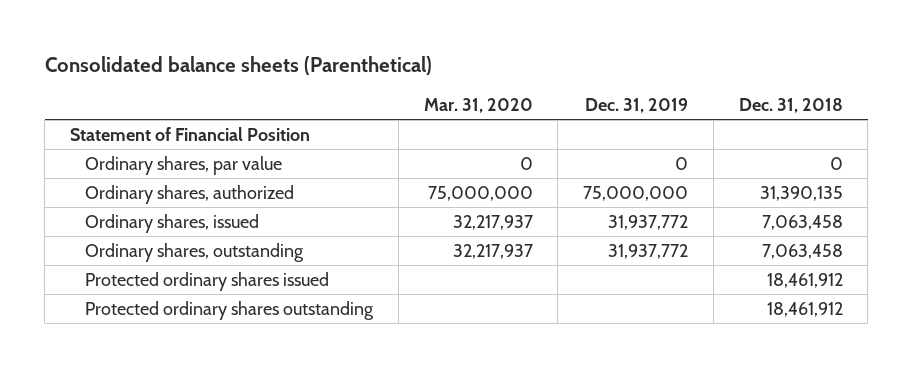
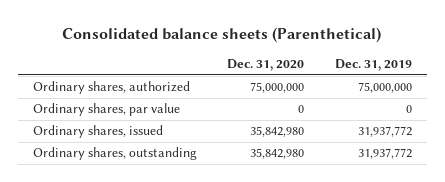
- | Mar. 31, 2020 | Dec. 31, 2019 | Dec. 31, 2018
+ | Dec. 31, 2020 | Dec. 31, 2019
- Statement of Financial Position
moved down: Ordinary shares, par value | 0 | 0
- Protected ordinary shares issued | | | 18,461,912
- Protected ordinary shares outstanding | | | 18,461,912

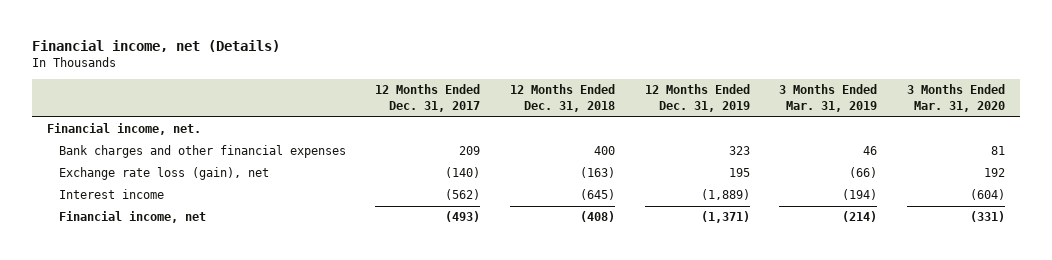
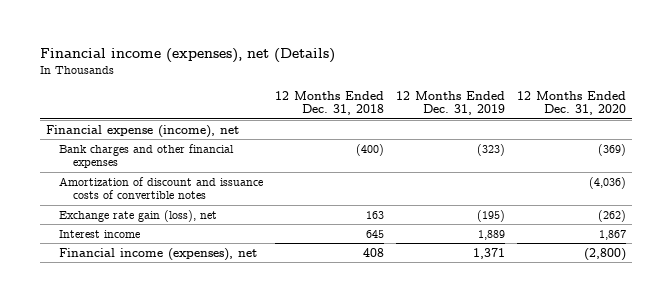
- Financial income, net (Details)
+ Financial income (expenses), net (Details)
- | 12 Months Ended Dec. 31, 2017 | 12 Months Ended Dec. 31, 2018 | 12 Months Ended Dec. 31, 2019 | 3 Months Ended Mar. 31, 2019 | 3 Months Ended Mar. 31, 2020
+ | 12 Months Ended Dec. 31, 2018 | 12 Months Ended Dec. 31, 2019 | 12 Months Ended Dec. 31, 2020
- Financial income, net.
- Bank charges and other financial expenses | 209 | 400 | 323 | 46 | 81
- Exchange rate loss (gain), net | (140) | (163) | 195 | (66) | 192
- Interest income | (562) | (645) | (1,889) | (194) | (604)
- Financial income, net | (493) | (408) | (1,371) | (214) | (331)
+ Financial expense (income), net
+ Bank charges and other financial expenses | (400) | (323) | (369)
+ Amortization of discount and issuance costs of convertible notes | | | (4,036)
+ Exchange rate gain (loss), net | 163 | (195) | (262)
+ Interest income | 645 | 1,889 | 1,867
+ Financial income (expenses), net | 408 | 1,371 | (2,800)

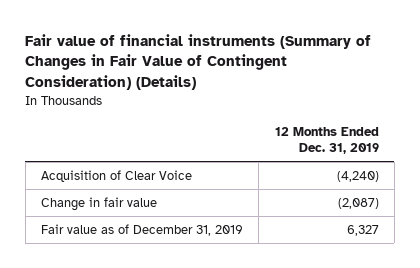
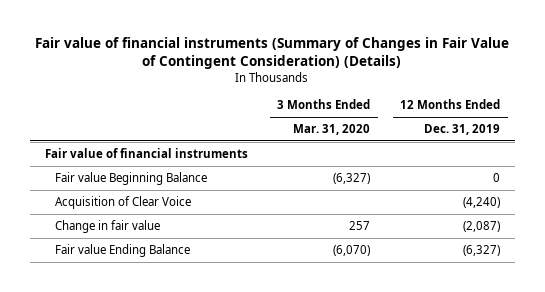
- | 12 Months Ended Dec. 31, 2019
+ | 3 Months Ended Mar. 31, 2020 | 12 Months Ended Dec. 31, 2019
+ Fair value of financial instruments
+ Fair value Beginning Balance | (6,327) | 0
- Fair value as of December 31, 2019 | 6,327
+ Fair value Ending Balance | (6,070) | (6,327)

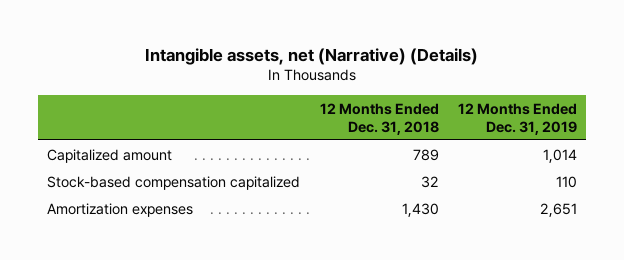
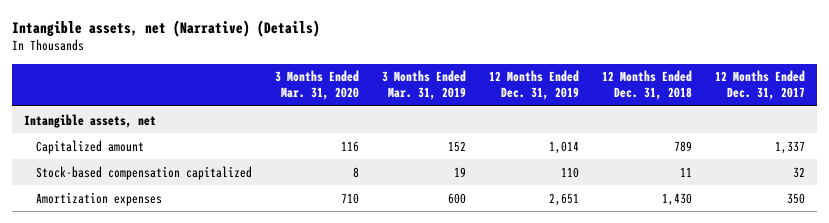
- | 12 Months Ended Dec. 31, 2018 | 12 Months Ended Dec. 31, 2019
+ | 3 Months Ended Mar. 31, 2020 | 3 Months Ended Mar. 31, 2019 | 12 Months Ended Dec. 31, 2019 | 12 Months Ended Dec. 31, 2018 | 12 Months Ended Dec. 31, 2017
+ Intangible assets, net
- Stock-based compensation capitalized | 32 | 110
+ Stock-based compensation capitalized | 8 | 19 | 110 | 11 | 32

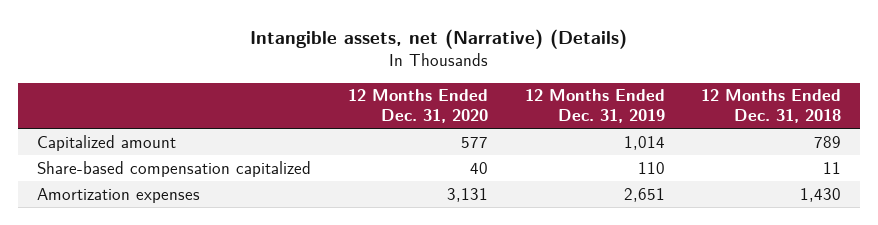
- | 3 Months Ended Mar. 31, 2020 | 3 Months Ended Mar. 31, 2019 | 12 Months Ended Dec. 31, 2019 | 12 Months Ended Dec. 31, 2018 | 12 Months Ended Dec. 31, 2017
+ | 12 Months Ended Dec. 31, 2020 | 12 Months Ended Dec. 31, 2019 | 12 Months Ended Dec. 31, 2018
- Intangible assets, net
- Stock-based compensation capitalized | 8 | 19 | 110 | 11 | 32
+ Share-based compensation capitalized | 40 | 110 | 11

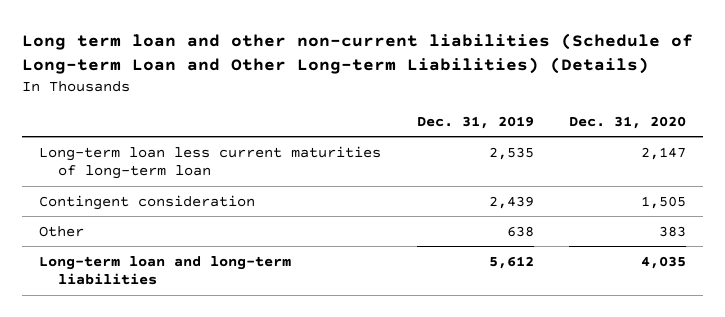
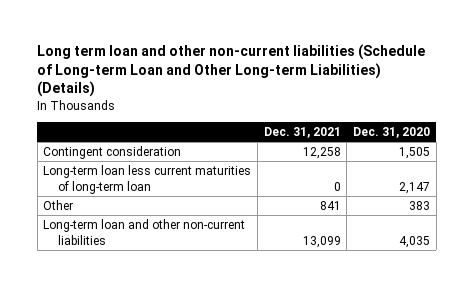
- | Dec. 31, 2019 | Dec. 31, 2020
+ | Dec. 31, 2021 | Dec. 31, 2020
moved down: Long-term loan less current maturities of long-term loan | 0 | 2,147
- Long-term loan and long-term liabilities | 5,612 | 4,035
+ Long-term loan and other non-current liabilities | 13,099 | 4,035

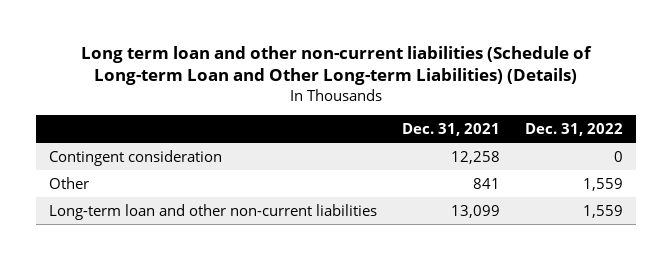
- | Dec. 31, 2021 | Dec. 31, 2020
+ | Dec. 31, 2021 | Dec. 31, 2022
- Long-term loan less current maturities of long-term loan | 0 | 2,147

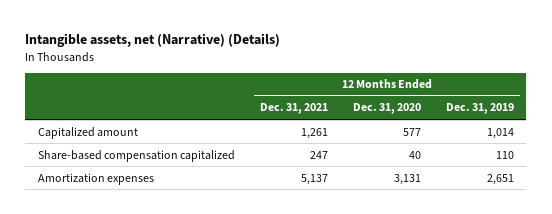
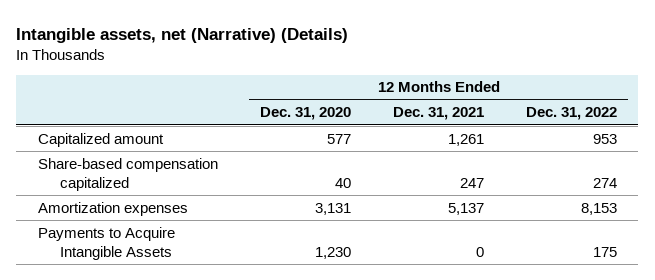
- | 12 Months Ended Dec. 31, 2021 | 12 Months Ended Dec. 31, 2020 | 12 Months Ended Dec. 31, 2019
+ | 12 Months Ended Dec. 31, 2020 | 12 Months Ended Dec. 31, 2021 | 12 Months Ended Dec. 31, 2022
+ Payments to Acquire Intangible Assets | 1,230 | 0 | 175

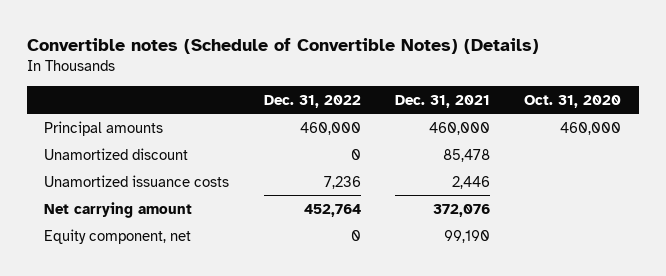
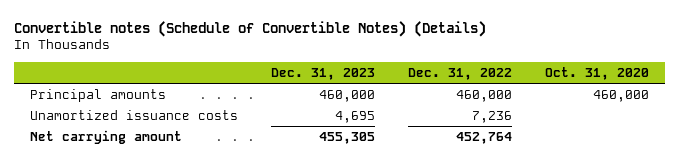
- | Dec. 31, 2022 | Dec. 31, 2021 | Oct. 31, 2020
+ | Dec. 31, 2023 | Dec. 31, 2022 | Oct. 31, 2020
- Unamortized discount | 0 | 85,478 |
- Equity component, net | 0 | 99,190 |

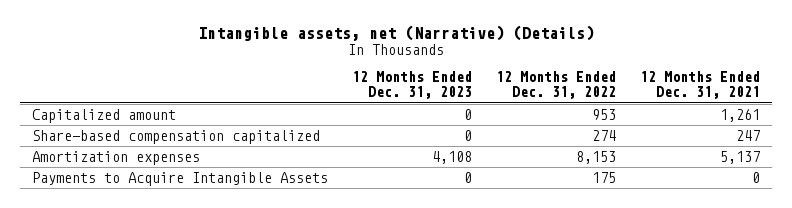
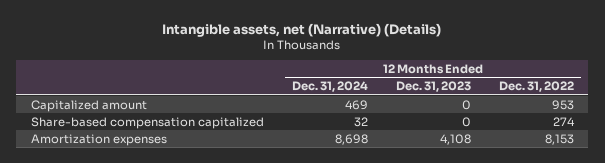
- | 12 Months Ended Dec. 31, 2023 | 12 Months Ended Dec. 31, 2022 | 12 Months Ended Dec. 31, 2021
+ | 12 Months Ended Dec. 31, 2024 | 12 Months Ended Dec. 31, 2023 | 12 Months Ended Dec. 31, 2022
- Payments to Acquire Intangible Assets | 0 | 175 | 0

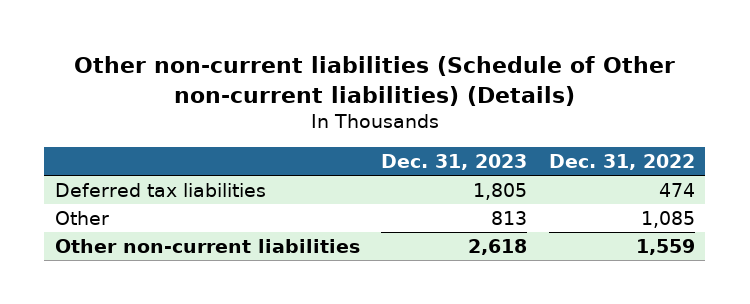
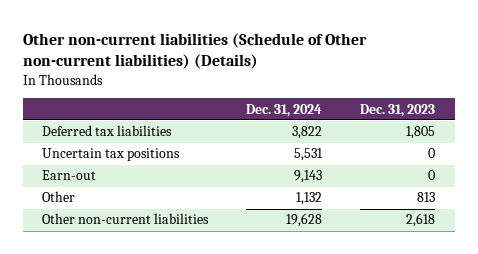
- | Dec. 31, 2023 | Dec. 31, 2022
+ | Dec. 31, 2024 | Dec. 31, 2023
+ Uncertain tax positions | 5,531 | 0
+ Earn-out | 9,143 | 0

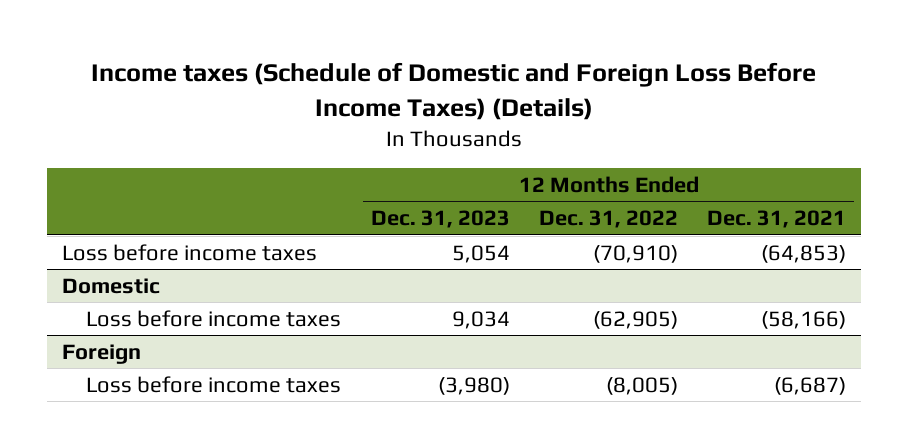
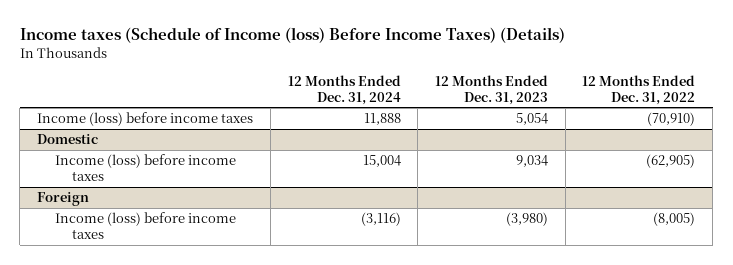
- Income taxes (Schedule of Domestic and Foreign Loss Before Income Taxes) (Details)
+ Income taxes (Schedule of Income (loss) Before Income Taxes) (Details)
- | 12 Months Ended Dec. 31, 2023 | 12 Months Ended Dec. 31, 2022 | 12 Months Ended Dec. 31, 2021
+ | 12 Months Ended Dec. 31, 2024 | 12 Months Ended Dec. 31, 2023 | 12 Months Ended Dec. 31, 2022
- Loss before income taxes | 5,054 | (70,910) | (64,853)
+ Income (loss) before income taxes | 11,888 | 5,054 | (70,910)
@ Domestic
- Loss before income taxes | 9,034 | (62,905) | (58,166)
+ Income (loss) before income taxes | 15,004 | 9,034 | (62,905)
@ Foreign
- Loss before income taxes | (3,980) | (8,005) | (6,687)
+ Income (loss) before income taxes | (3,116) | (3,980) | (8,005)

